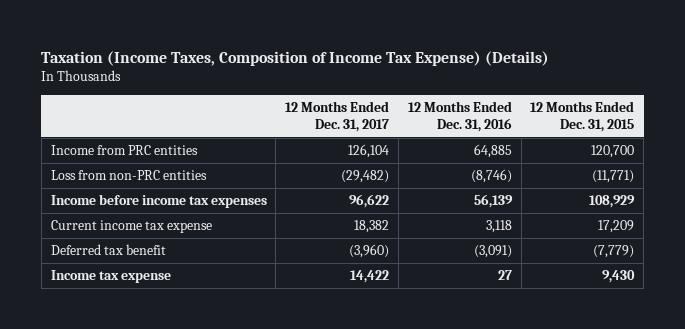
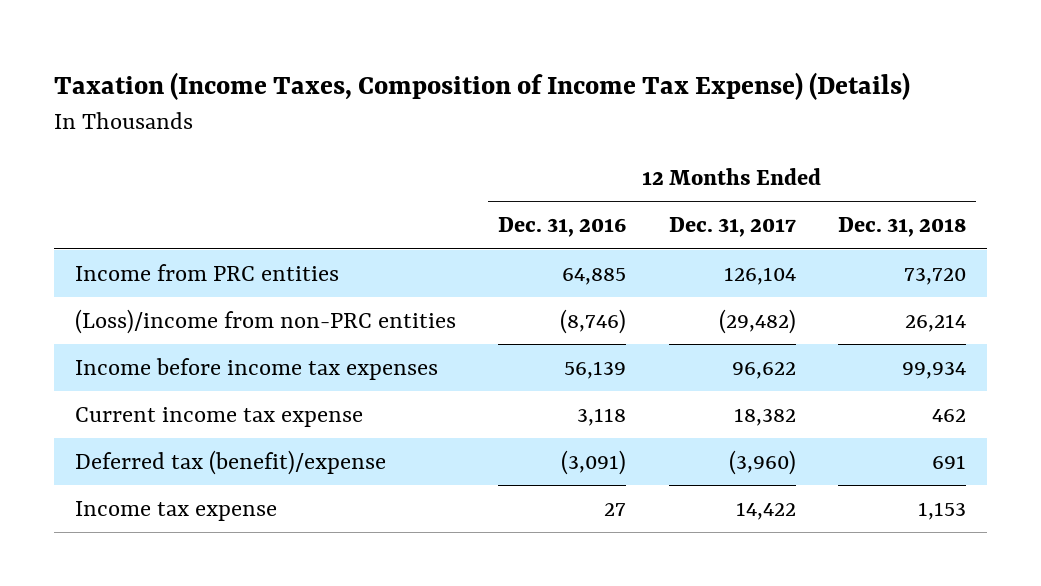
- | 12 Months Ended Dec. 31, 2017 | 12 Months Ended Dec. 31, 2016 | 12 Months Ended Dec. 31, 2015
+ | 12 Months Ended Dec. 31, 2016 | 12 Months Ended Dec. 31, 2017 | 12 Months Ended Dec. 31, 2018
- Loss from non-PRC entities | (29,482) | (8,746) | (11,771)
+ (Loss)/income from non-PRC entities | (8,746) | (29,482) | 26,214
- Deferred tax benefit | (3,960) | (3,091) | (7,779)
+ Deferred tax (benefit)/expense | (3,091) | (3,960) | 691

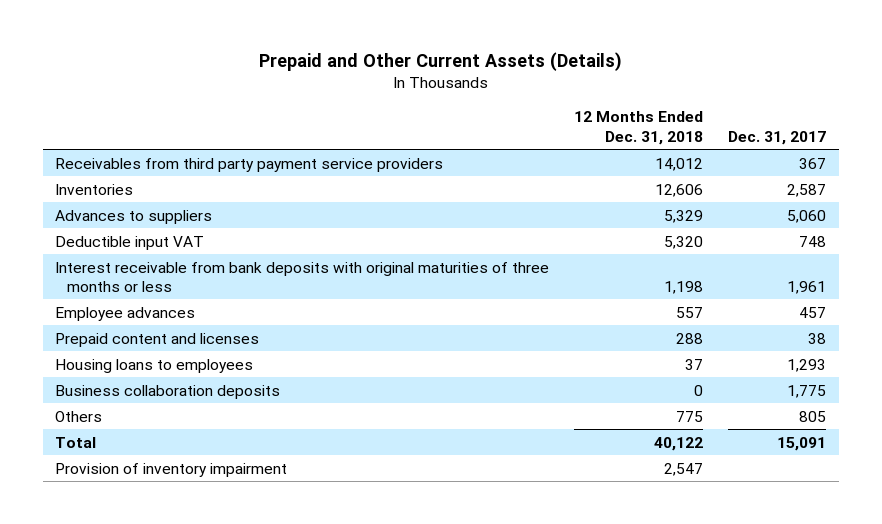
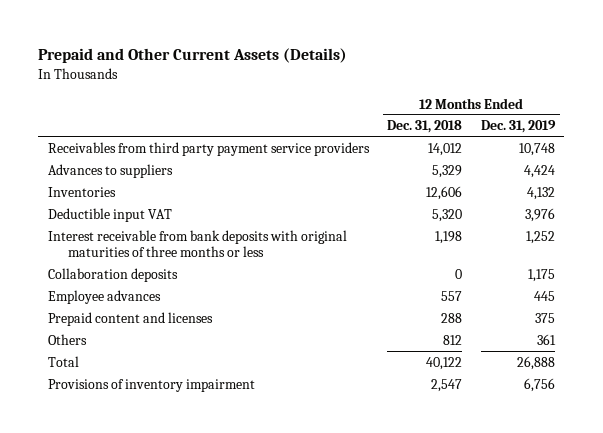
- | 12 Months Ended Dec. 31, 2018 | Dec. 31, 2017
+ | 12 Months Ended Dec. 31, 2018 | 12 Months Ended Dec. 31, 2019
moved down: Inventories | 12,606 | 4,132
+ Collaboration deposits | 0 | 1,175
- Housing loans to employees | 37 | 1,293
- Business collaboration deposits | 0 | 1,775
- Others | 775 | 805
+ Others | 812 | 361
- Provision of inventory impairment | 2,547 |
+ Provisions of inventory impairment | 2,547 | 6,756

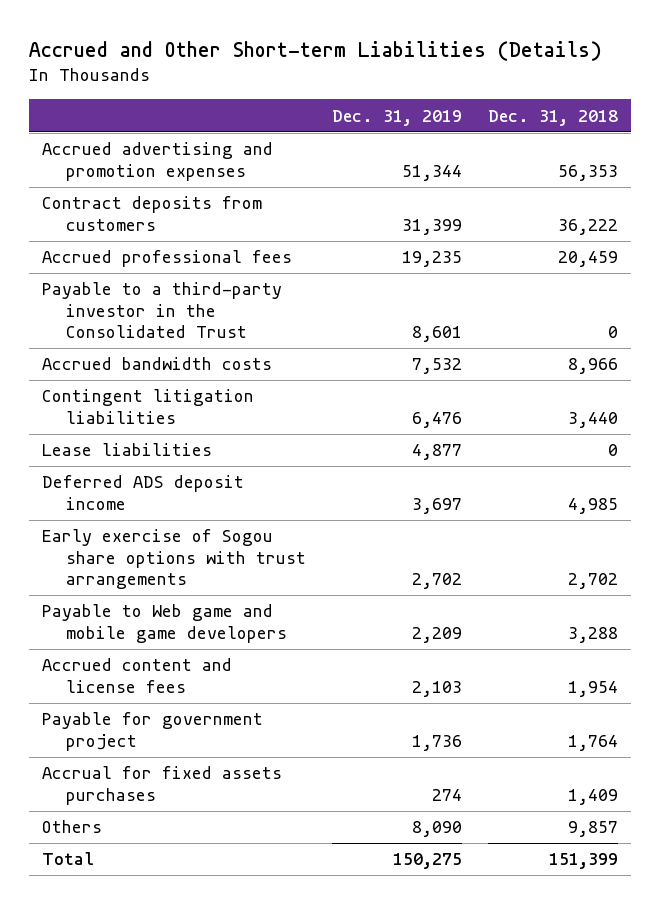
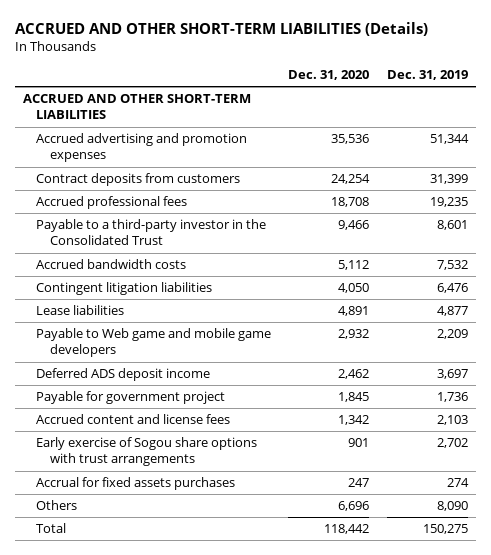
- Accrued and Other Short-term Liabilities (Details)
+ ACCRUED AND OTHER SHORT-TERM LIABILITIES (Details)
- | Dec. 31, 2019 | Dec. 31, 2018
+ | Dec. 31, 2020 | Dec. 31, 2019
+ ACCRUED AND OTHER SHORT-TERM LIABILITIES
moved down: Deferred ADS deposit income | 2,462 | 3,697
moved down: Accrued content and license fees | 1,342 | 2,103
moved down: Early exercise of Sogou share options with trust arrangements | 901 | 2,702

